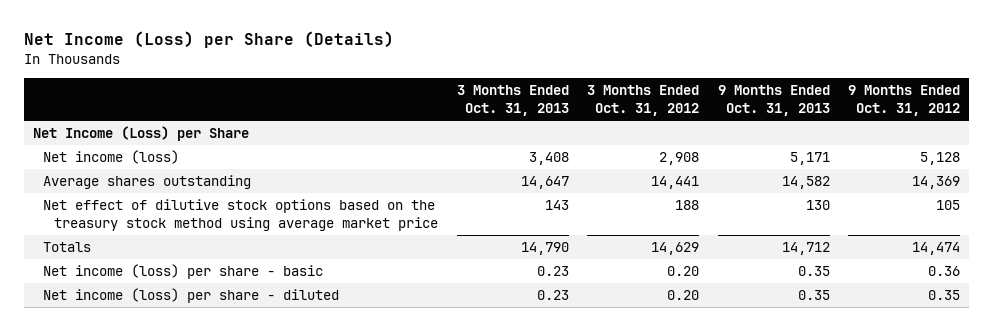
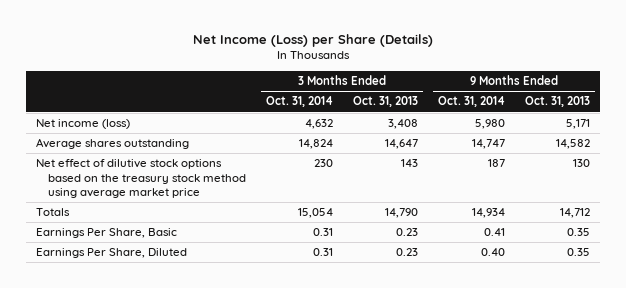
- | 3 Months Ended Oct. 31, 2013 | 3 Months Ended Oct. 31, 2012 | 9 Months Ended Oct. 31, 2013 | 9 Months Ended Oct. 31, 2012
+ | 3 Months Ended Oct. 31, 2014 | 3 Months Ended Oct. 31, 2013 | 9 Months Ended Oct. 31, 2014 | 9 Months Ended Oct. 31, 2013
- Net Income (Loss) per Share
- Net income (loss) per share - basic | 0.23 | 0.20 | 0.35 | 0.36
- Net income (loss) per share - diluted | 0.23 | 0.20 | 0.35 | 0.35
+ Earnings Per Share, Basic | 0.31 | 0.23 | 0.41 | 0.35
+ Earnings Per Share, Diluted | 0.31 | 0.23 | 0.40 | 0.35

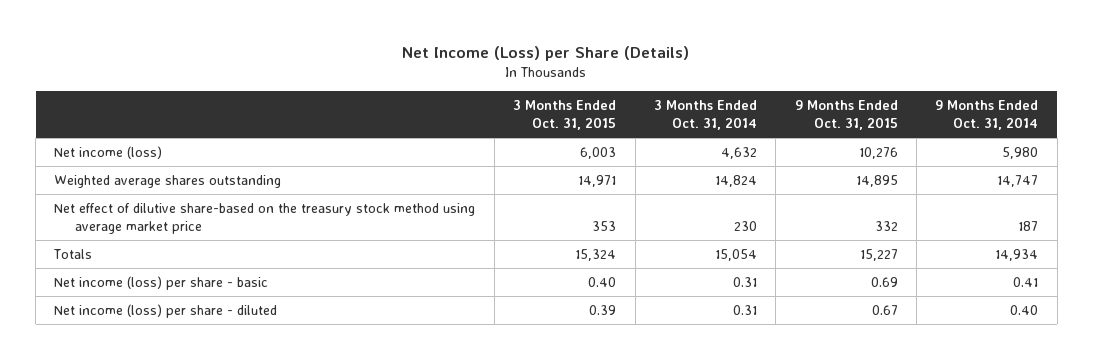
- | 3 Months Ended Oct. 31, 2014 | 3 Months Ended Oct. 31, 2013 | 9 Months Ended Oct. 31, 2014 | 9 Months Ended Oct. 31, 2013
+ | 3 Months Ended Oct. 31, 2015 | 3 Months Ended Oct. 31, 2014 | 9 Months Ended Oct. 31, 2015 | 9 Months Ended Oct. 31, 2014
- Average shares outstanding | 14,824 | 14,647 | 14,747 | 14,582
- Net effect of dilutive stock options based on the treasury stock method using average market price | 230 | 143 | 187 | 130
+ Weighted average shares outstanding | 14,971 | 14,824 | 14,895 | 14,747
+ Net effect of dilutive share-based on the treasury stock method using average market price | 353 | 230 | 332 | 187
- Earnings Per Share, Basic | 0.31 | 0.23 | 0.41 | 0.35
- Earnings Per Share, Diluted | 0.31 | 0.23 | 0.40 | 0.35
+ Net income (loss) per share - basic | 0.40 | 0.31 | 0.69 | 0.41
+ Net income (loss) per share - diluted | 0.39 | 0.31 | 0.67 | 0.40

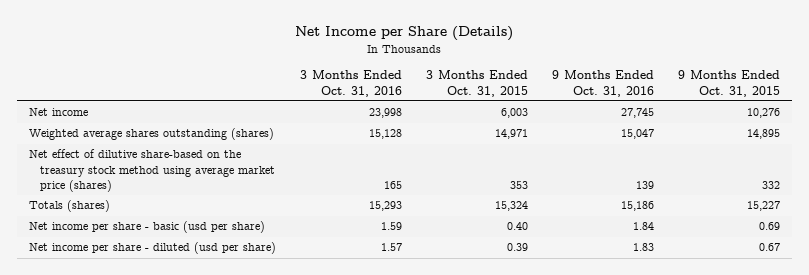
- Net Income (Loss) per Share (Details)
+ Net Income per Share (Details)
- | 3 Months Ended Oct. 31, 2015 | 3 Months Ended Oct. 31, 2014 | 9 Months Ended Oct. 31, 2015 | 9 Months Ended Oct. 31, 2014
+ | 3 Months Ended Oct. 31, 2016 | 3 Months Ended Oct. 31, 2015 | 9 Months Ended Oct. 31, 2016 | 9 Months Ended Oct. 31, 2015
- Net income (loss) | 6,003 | 4,632 | 10,276 | 5,980
- Weighted average shares outstanding | 14,971 | 14,824 | 14,895 | 14,747
- Net effect of dilutive share-based on the treasury stock method using average market price | 353 | 230 | 332 | 187
- Totals | 15,324 | 15,054 | 15,227 | 14,934
- Net income (loss) per share - basic | 0.40 | 0.31 | 0.69 | 0.41
- Net income (loss) per share - diluted | 0.39 | 0.31 | 0.67 | 0.40
+ Net income | 23,998 | 6,003 | 27,745 | 10,276
+ Weighted average shares outstanding (shares) | 15,128 | 14,971 | 15,047 | 14,895
+ Net effect of dilutive share-based on the treasury stock method using average market price (shares) | 165 | 353 | 139 | 332
+ Totals (shares) | 15,293 | 15,324 | 15,186 | 15,227
+ Net income per share - basic (usd per share) | 1.59 | 0.40 | 1.84 | 0.69
+ Net income per share - diluted (usd per share) | 1.57 | 0.39 | 1.83 | 0.67

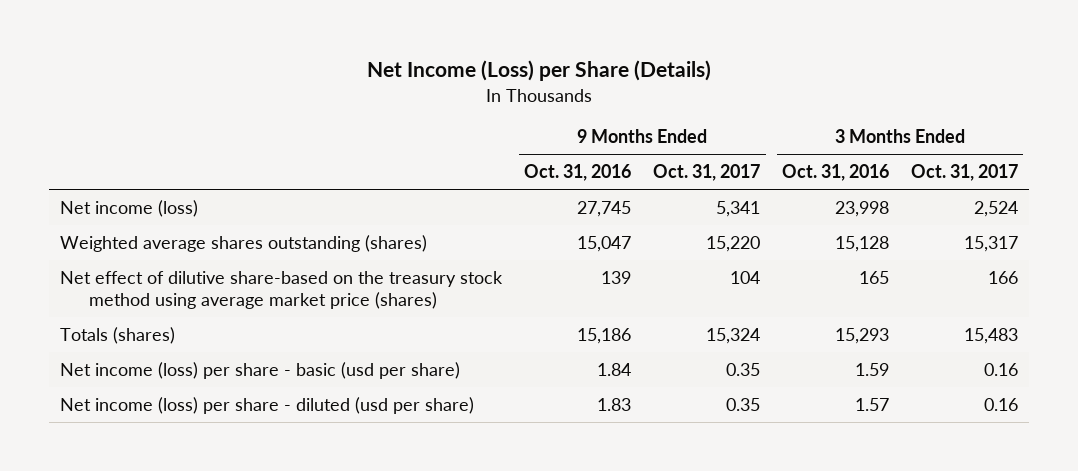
- Net Income per Share (Details)
+ Net Income (Loss) per Share (Details)
- | 3 Months Ended Oct. 31, 2016 | 3 Months Ended Oct. 31, 2015 | 9 Months Ended Oct. 31, 2016 | 9 Months Ended Oct. 31, 2015
+ | 9 Months Ended Oct. 31, 2016 | 9 Months Ended Oct. 31, 2017 | 3 Months Ended Oct. 31, 2016 | 3 Months Ended Oct. 31, 2017
- Net income | 23,998 | 6,003 | 27,745 | 10,276
+ Net income (loss) | 27,745 | 5,341 | 23,998 | 2,524
- Net income per share - basic (usd per share) | 1.59 | 0.40 | 1.84 | 0.69
- Net income per share - diluted (usd per share) | 1.57 | 0.39 | 1.83 | 0.67
+ Net income (loss) per share - basic (usd per share) | 1.84 | 0.35 | 1.59 | 0.16
+ Net income (loss) per share - diluted (usd per share) | 1.83 | 0.35 | 1.57 | 0.16

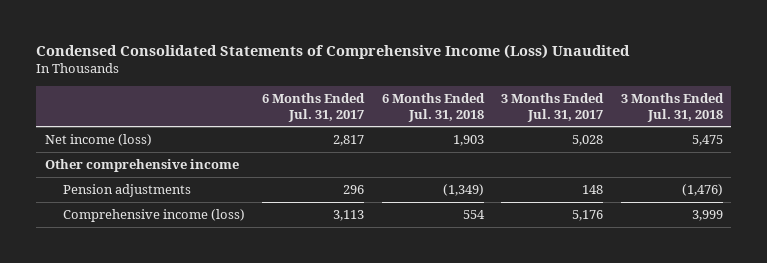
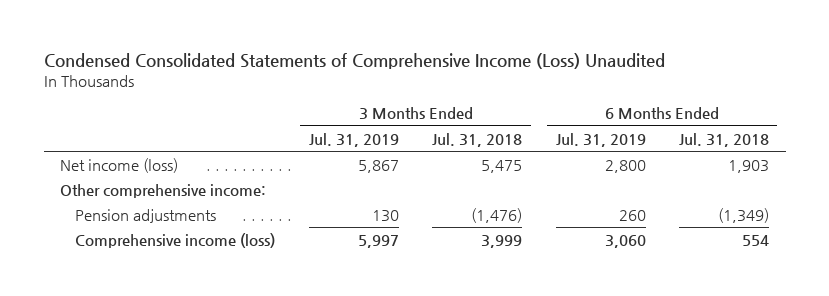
- | 6 Months Ended Jul. 31, 2017 | 6 Months Ended Jul. 31, 2018 | 3 Months Ended Jul. 31, 2017 | 3 Months Ended Jul. 31, 2018
+ | 3 Months Ended Jul. 31, 2019 | 3 Months Ended Jul. 31, 2018 | 6 Months Ended Jul. 31, 2019 | 6 Months Ended Jul. 31, 2018
- Other comprehensive income
+ Other comprehensive income:

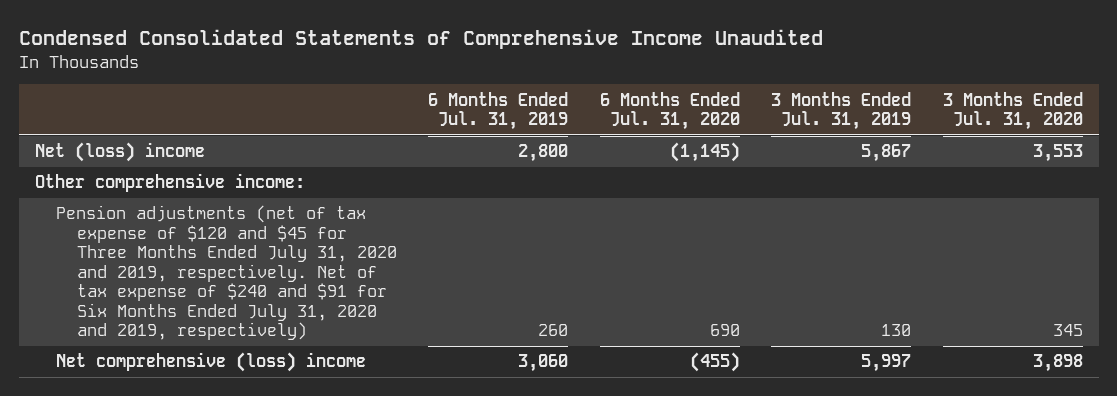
- Condensed Consolidated Statements of Comprehensive Income (Loss) Unaudited
+ Condensed Consolidated Statements of Comprehensive Income Unaudited
- | 3 Months Ended Jul. 31, 2019 | 3 Months Ended Jul. 31, 2018 | 6 Months Ended Jul. 31, 2019 | 6 Months Ended Jul. 31, 2018
+ | 6 Months Ended Jul. 31, 2019 | 6 Months Ended Jul. 31, 2020 | 3 Months Ended Jul. 31, 2019 | 3 Months Ended Jul. 31, 2020
- Net income (loss) | 5,867 | 5,475 | 2,800 | 1,903
+ Net (loss) income | 2,800 | (1,145) | 5,867 | 3,553
- Pension adjustments | 130 | (1,476) | 260 | (1,349)
- Comprehensive income (loss) | 5,997 | 3,999 | 3,060 | 554
+ Pension adjustments (net of tax expense of $120 and $45 for Three Months Ended July 31, 2020 and 2019, respectively. Net of tax expense of $240 and $91 for Six Months Ended July 31, 2020 and 2019, respectively) | 260 | 690 | 130 | 345
+ Net comprehensive (loss) income | 3,060 | (455) | 5,997 | 3,898

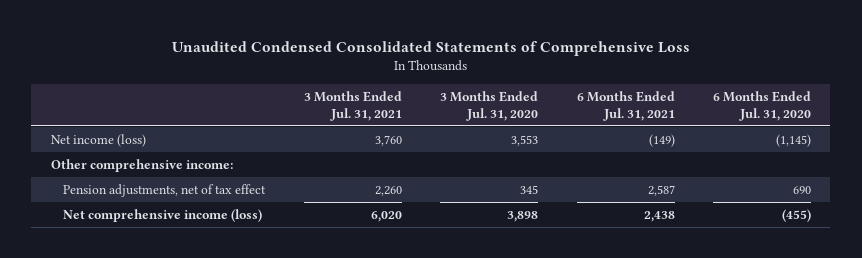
- Condensed Consolidated Statements of Comprehensive Income Unaudited
+ Unaudited Condensed Consolidated Statements of Comprehensive Loss
- | 6 Months Ended Jul. 31, 2019 | 6 Months Ended Jul. 31, 2020 | 3 Months Ended Jul. 31, 2019 | 3 Months Ended Jul. 31, 2020
+ | 3 Months Ended Jul. 31, 2021 | 3 Months Ended Jul. 31, 2020 | 6 Months Ended Jul. 31, 2021 | 6 Months Ended Jul. 31, 2020
- Net (loss) income | 2,800 | (1,145) | 5,867 | 3,553
+ Net income (loss) | 3,760 | 3,553 | (149) | (1,145)
- Pension adjustments (net of tax expense of $120 and $45 for Three Months Ended July 31, 2020 and 2019, respectively. Net of tax expense of $240 and $91 for Six Months Ended July 31, 2020 and 2019, respectively) | 260 | 690 | 130 | 345
- Net comprehensive (loss) income | 3,060 | (455) | 5,997 | 3,898
+ Pension adjustments, net of tax effect | 2,260 | 345 | 2,587 | 690
+ Net comprehensive income (loss) | 6,020 | 3,898 | 2,438 | (455)

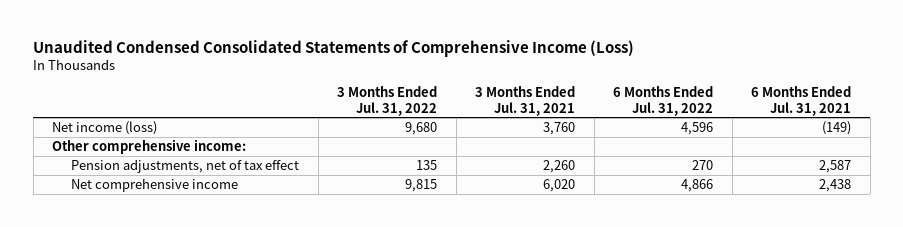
- Unaudited Condensed Consolidated Statements of Comprehensive Loss
+ Unaudited Condensed Consolidated Statements of Comprehensive Income (Loss)
- | 3 Months Ended Jul. 31, 2021 | 3 Months Ended Jul. 31, 2020 | 6 Months Ended Jul. 31, 2021 | 6 Months Ended Jul. 31, 2020
+ | 3 Months Ended Jul. 31, 2022 | 3 Months Ended Jul. 31, 2021 | 6 Months Ended Jul. 31, 2022 | 6 Months Ended Jul. 31, 2021
- Net comprehensive income (loss) | 6,020 | 3,898 | 2,438 | (455)
+ Net comprehensive income | 9,815 | 6,020 | 4,866 | 2,438

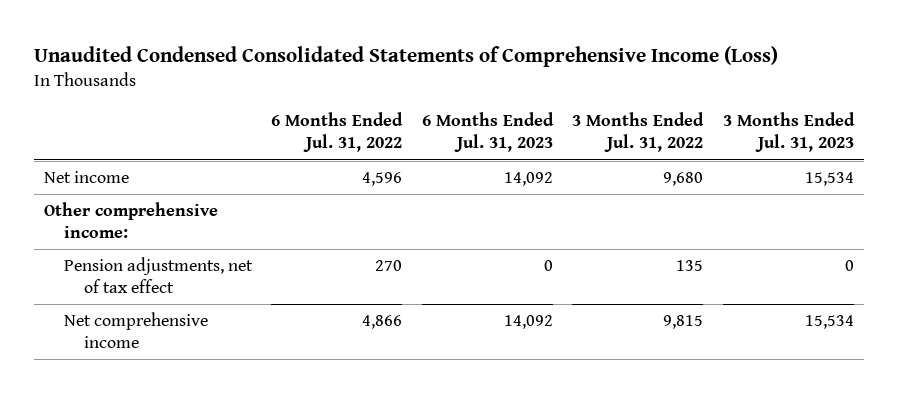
- | 3 Months Ended Jul. 31, 2022 | 3 Months Ended Jul. 31, 2021 | 6 Months Ended Jul. 31, 2022 | 6 Months Ended Jul. 31, 2021
+ | 6 Months Ended Jul. 31, 2022 | 6 Months Ended Jul. 31, 2023 | 3 Months Ended Jul. 31, 2022 | 3 Months Ended Jul. 31, 2023
- Net income (loss) | 9,680 | 3,760 | 4,596 | (149)
+ Net income | 4,596 | 14,092 | 9,680 | 15,534

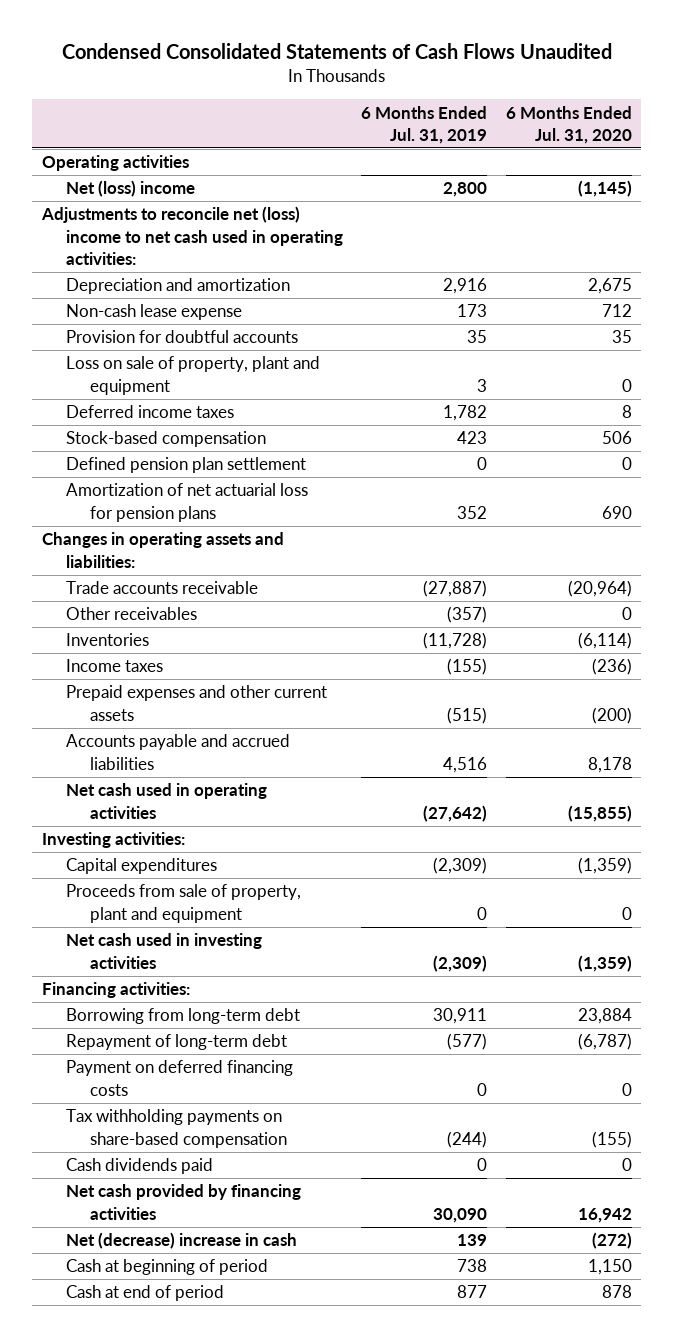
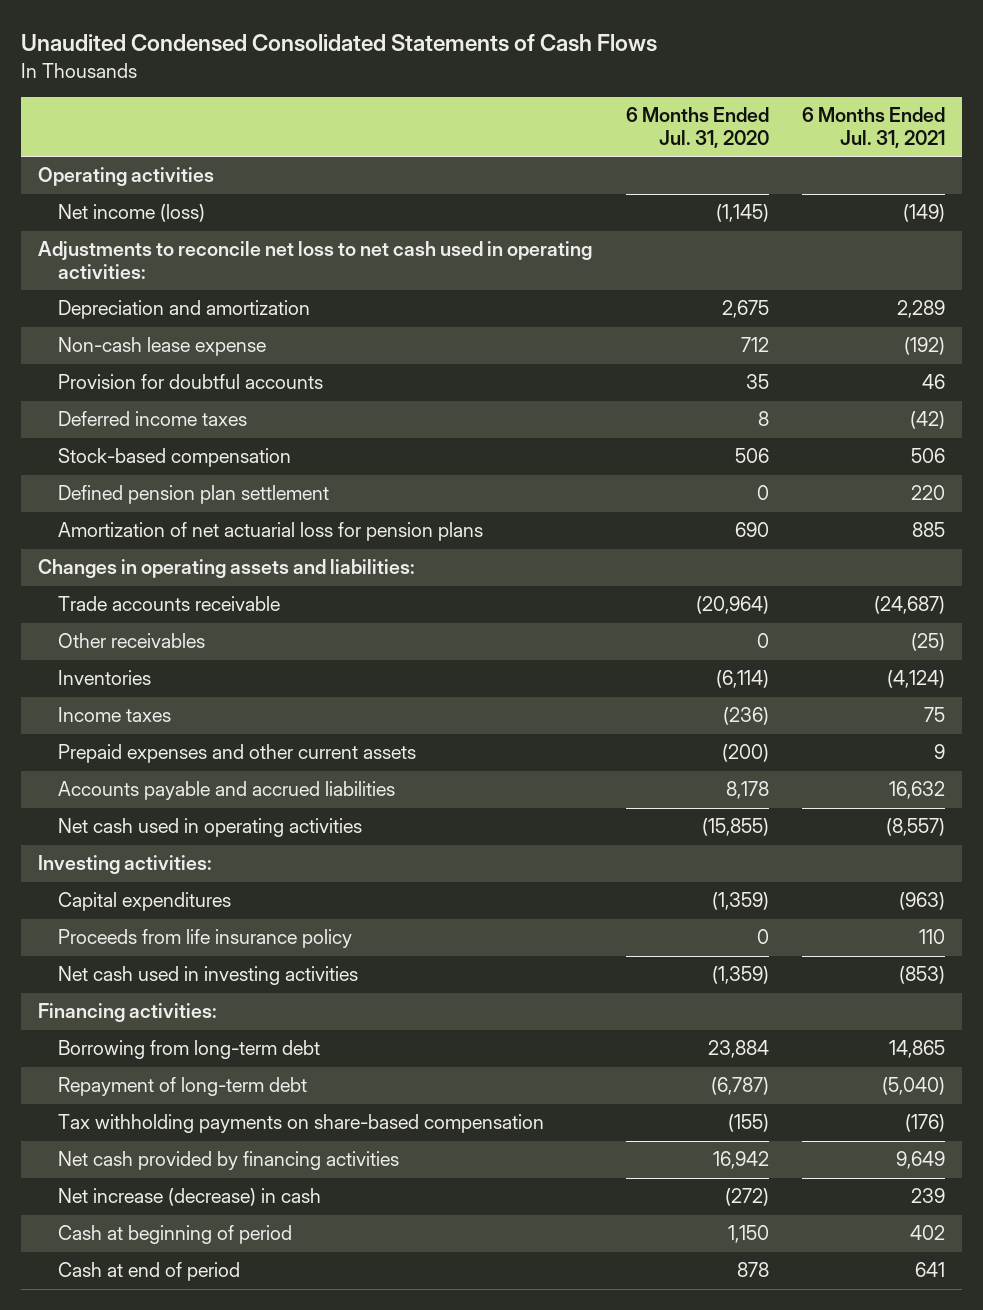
- Condensed Consolidated Statements of Cash Flows Unaudited
+ Unaudited Condensed Consolidated Statements of Cash Flows
- | 6 Months Ended Jul. 31, 2019 | 6 Months Ended Jul. 31, 2020
+ | 6 Months Ended Jul. 31, 2020 | 6 Months Ended Jul. 31, 2021
- Net (loss) income | 2,800 | (1,145)
- Adjustments to reconcile net (loss) income to net cash used in operating activities:
+ Net income (loss) | (1,145) | (149)
+ Adjustments to reconcile net loss to net cash used in operating activities:
- Loss on sale of property, plant and equipment | 3 | 0
- Proceeds from sale of property, plant and equipment | 0 | 0
+ Proceeds from life insurance policy | 0 | 110
- Payment on deferred financing costs | 0 | 0
- Cash dividends paid | 0 | 0
- Net (decrease) increase in cash | 139 | (272)
+ Net increase (decrease) in cash | (272) | 239

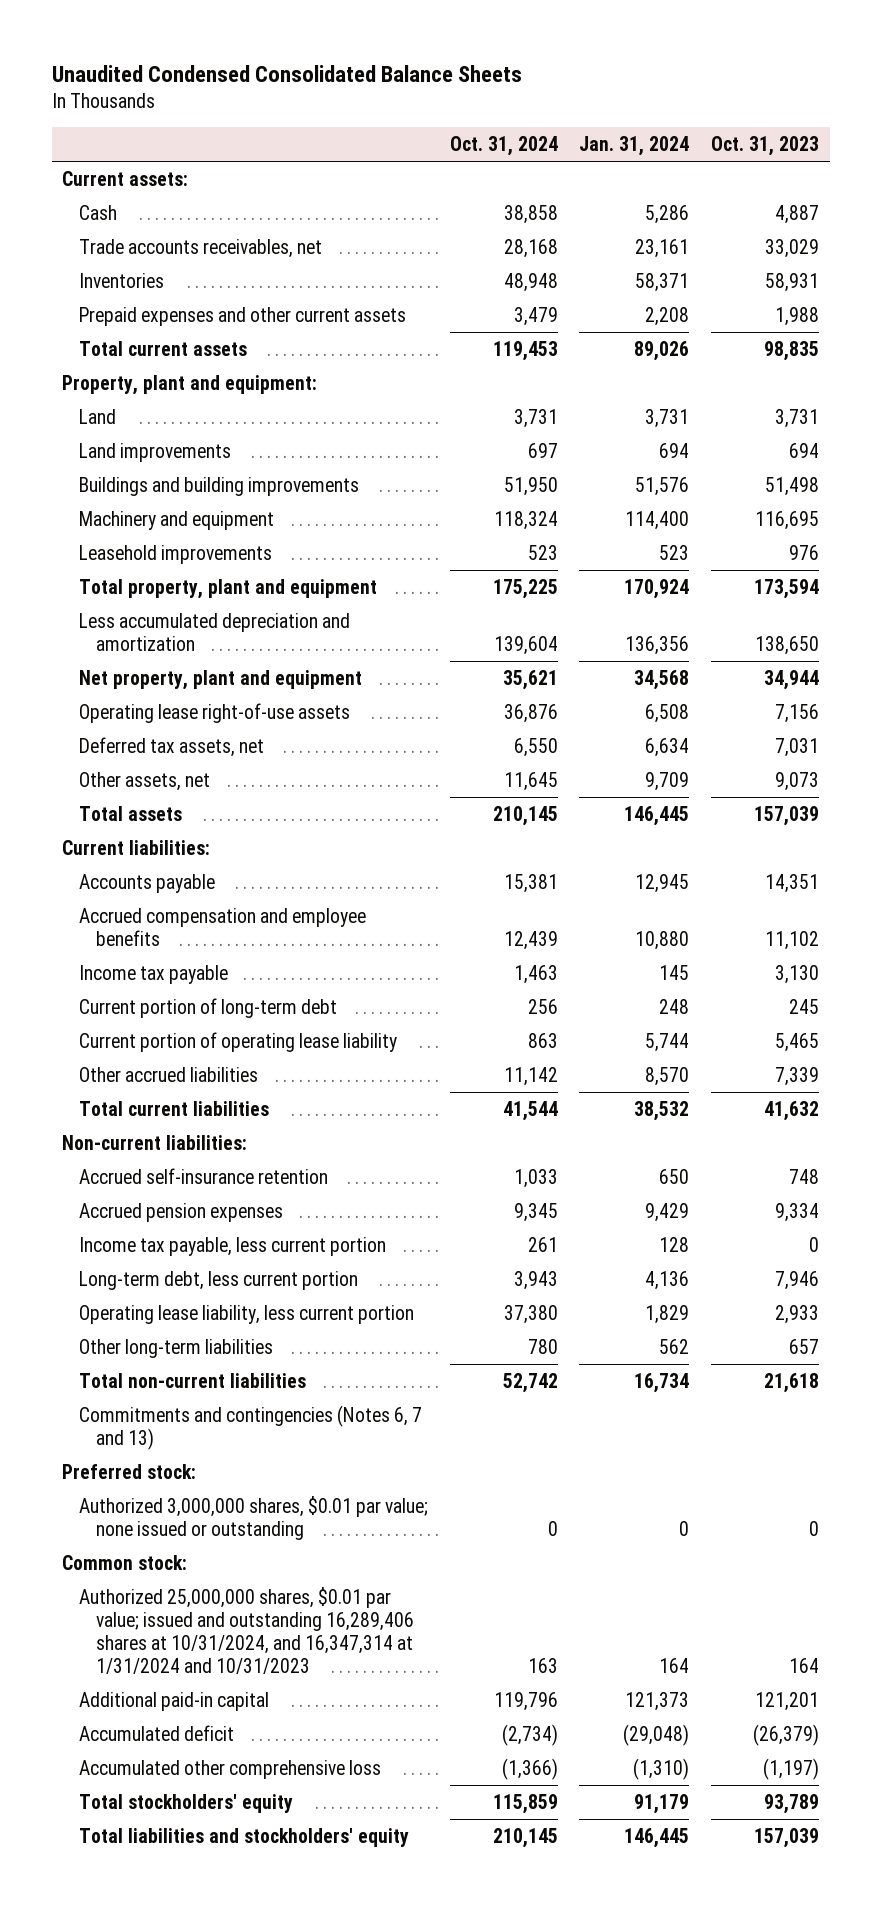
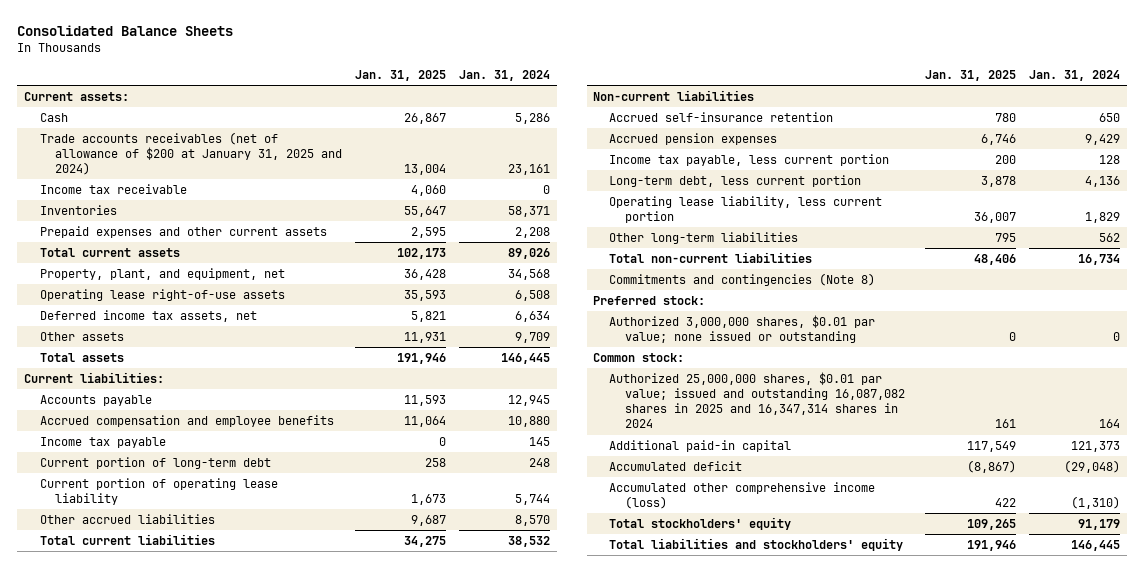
- Unaudited Condensed Consolidated Balance Sheets
+ Consolidated Balance Sheets
- | Oct. 31, 2024 | Jan. 31, 2024 | Oct. 31, 2023
+ | Jan. 31, 2025 | Jan. 31, 2024
- Trade accounts receivables, net | 28,168 | 23,161 | 33,029
+ Trade accounts receivables (net of allowance of $200 at January 31, 2025 and 2024) | 13,004 | 23,161
+ Income tax receivable | 4,060 | 0
- Property, plant and equipment:
- Land | 3,731 | 3,731 | 3,731
- Land improvements | 697 | 694 | 694
- Buildings and building improvements | 51,950 | 51,576 | 51,498
- Machinery and equipment | 118,324 | 114,400 | 116,695
- Leasehold improvements | 523 | 523 | 976
- Total property, plant and equipment | 175,225 | 170,924 | 173,594
- Less accumulated depreciation and amortization | 139,604 | 136,356 | 138,650
- Net property, plant and equipment | 35,621 | 34,568 | 34,944
+ Property, plant, and equipment, net | 36,428 | 34,568
- Deferred tax assets, net | 6,550 | 6,634 | 7,031
- Other assets, net | 11,645 | 9,709 | 9,073
+ Deferred income tax assets, net | 5,821 | 6,634
+ Other assets | 11,931 | 9,709
- Non-current liabilities:
+ Non-current liabilities
- Commitments and contingencies (Notes 6, 7 and 13)
+ Commitments and contingencies (Note 8)
- Authorized 25,000,000 shares, $0.01 par value; issued and outstanding 16,289,406 shares at 10/31/2024, and 16,347,314 at 1/31/2024 and 10/31/2023 | 163 | 164 | 164
+ Authorized 25,000,000 shares, $0.01 par value; issued and outstanding 16,087,082 shares in 2025 and 16,347,314 shares in 2024 | 161 | 164
- Accumulated other comprehensive loss | (1,366) | (1,310) | (1,197)
+ Accumulated other comprehensive income (loss) | 422 | (1,310)

